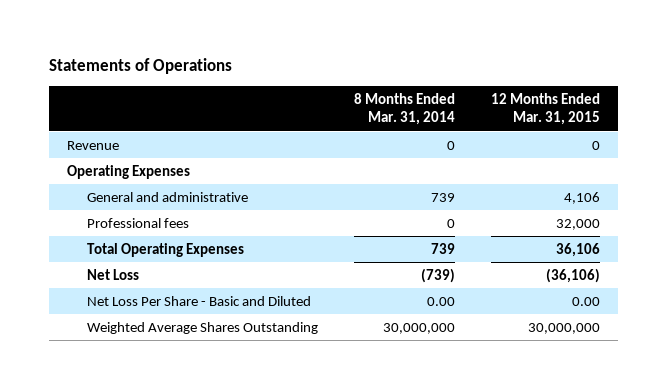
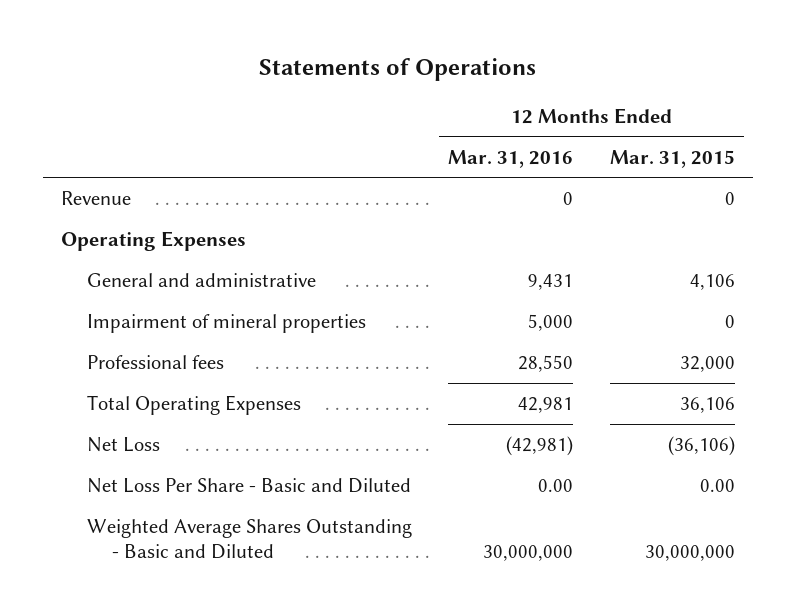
- | 8 Months Ended Mar. 31, 2014 | 12 Months Ended Mar. 31, 2015
+ | 12 Months Ended Mar. 31, 2016 | 12 Months Ended Mar. 31, 2015
+ Impairment of mineral properties | 5,000 | 0
- Weighted Average Shares Outstanding | 30,000,000 | 30,000,000
+ Weighted Average Shares Outstanding - Basic and Diluted | 30,000,000 | 30,000,000

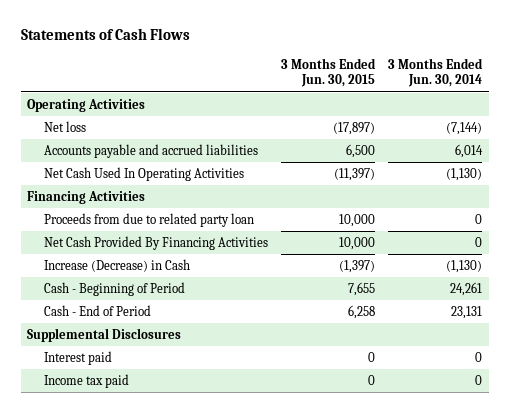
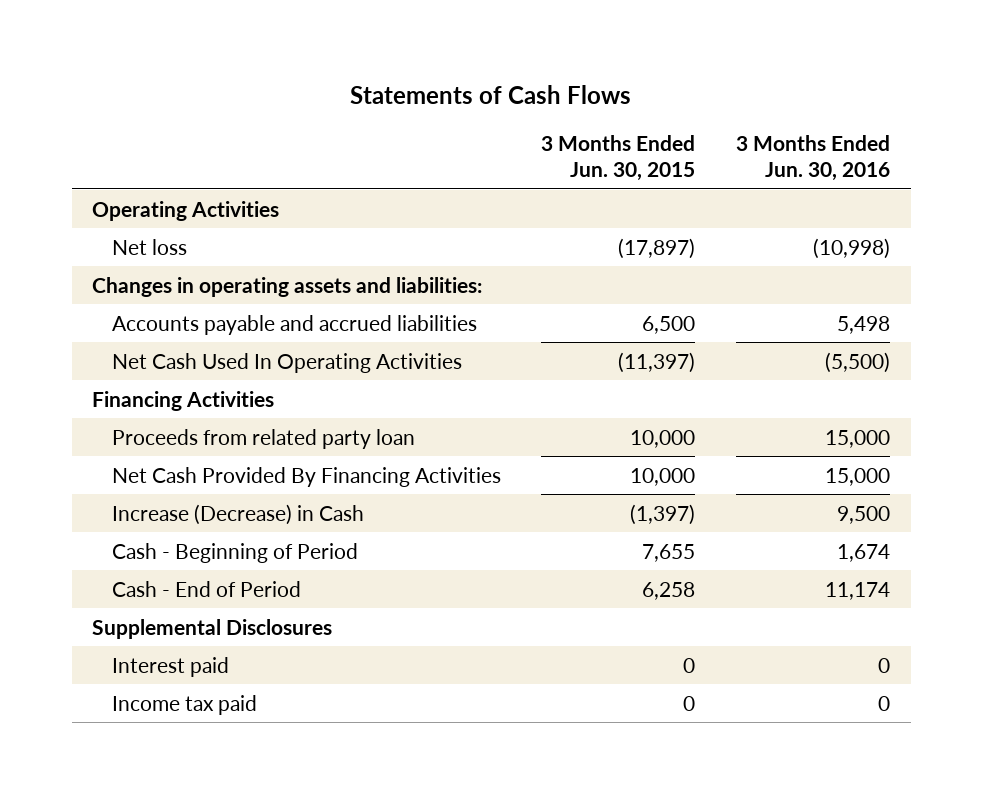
- | 3 Months Ended Jun. 30, 2015 | 3 Months Ended Jun. 30, 2014
+ | 3 Months Ended Jun. 30, 2015 | 3 Months Ended Jun. 30, 2016
+ Changes in operating assets and liabilities:
- Proceeds from due to related party loan | 10,000 | 0
+ Proceeds from related party loan | 10,000 | 15,000

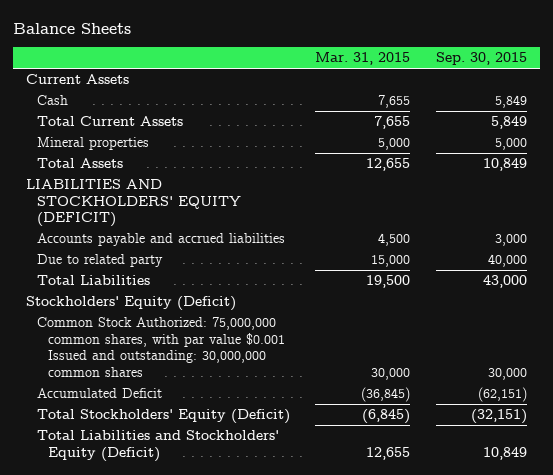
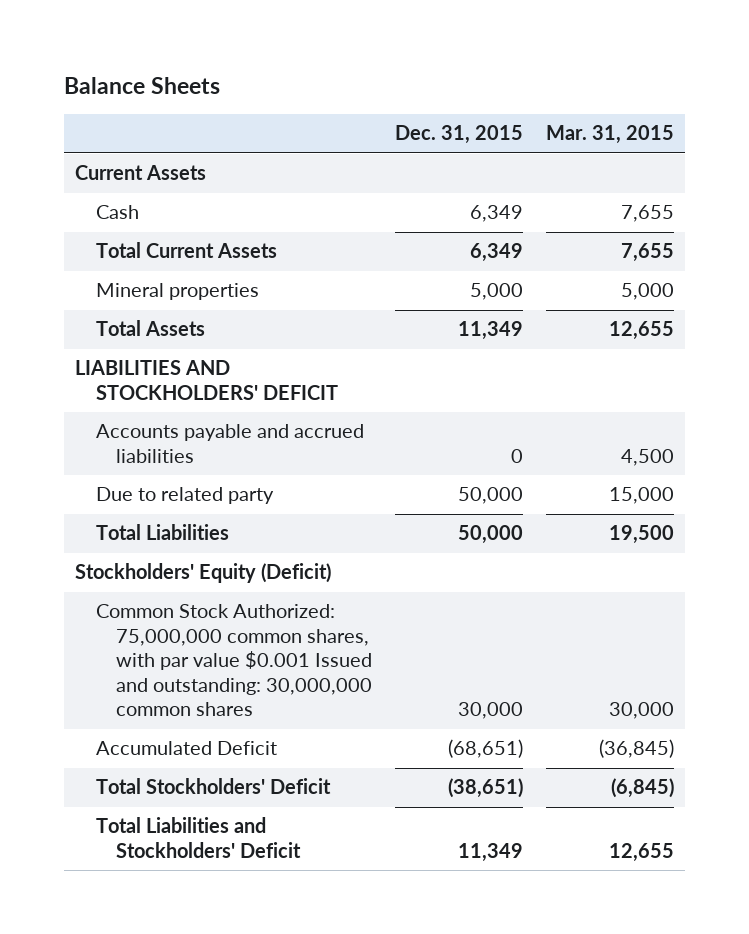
- | Mar. 31, 2015 | Sep. 30, 2015
+ | Dec. 31, 2015 | Mar. 31, 2015
- LIABILITIES AND STOCKHOLDERS' EQUITY (DEFICIT)
+ LIABILITIES AND STOCKHOLDERS' DEFICIT
- Total Stockholders' Equity (Deficit) | (6,845) | (32,151)
- Total Liabilities and Stockholders' Equity (Deficit) | 12,655 | 10,849
+ Total Stockholders' Deficit | (38,651) | (6,845)
+ Total Liabilities and Stockholders' Deficit | 11,349 | 12,655

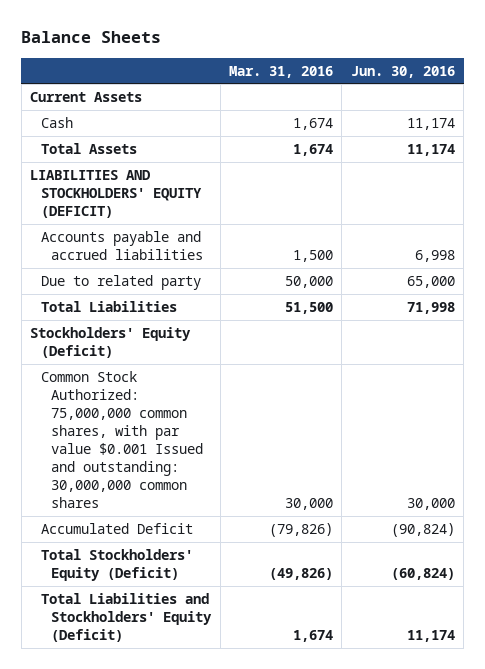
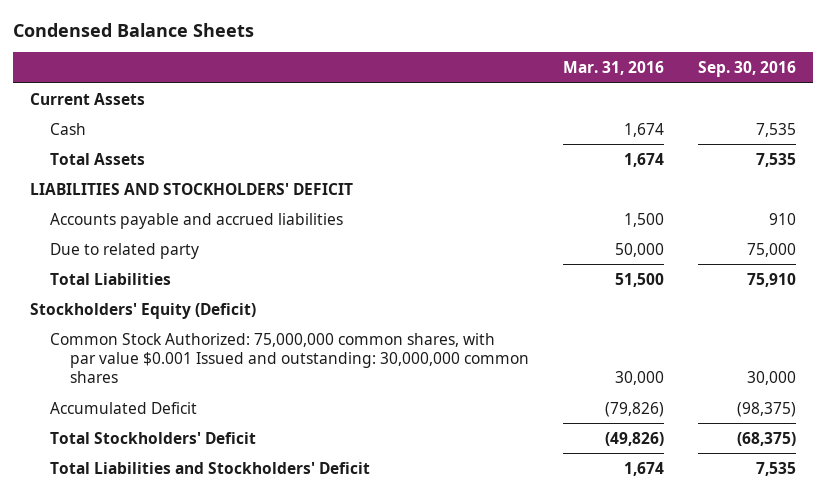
- Balance Sheets
+ Condensed Balance Sheets
- | Mar. 31, 2016 | Jun. 30, 2016
+ | Mar. 31, 2016 | Sep. 30, 2016
- LIABILITIES AND STOCKHOLDERS' EQUITY (DEFICIT)
+ LIABILITIES AND STOCKHOLDERS' DEFICIT
- Total Stockholders' Equity (Deficit) | (49,826) | (60,824)
- Total Liabilities and Stockholders' Equity (Deficit) | 1,674 | 11,174
+ Total Stockholders' Deficit | (49,826) | (68,375)
+ Total Liabilities and Stockholders' Deficit | 1,674 | 7,535

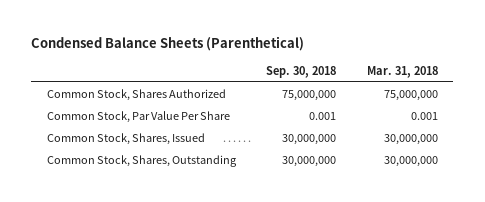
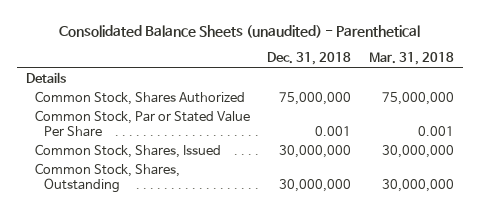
- Condensed Balance Sheets (Parenthetical)
+ Consolidated Balance Sheets (unaudited) - Parenthetical
- | Sep. 30, 2018 | Mar. 31, 2018
+ | Dec. 31, 2018 | Mar. 31, 2018
+ Details
- Common Stock, Par Value Per Share | 0.001 | 0.001
+ Common Stock, Par or Stated Value Per Share | 0.001 | 0.001

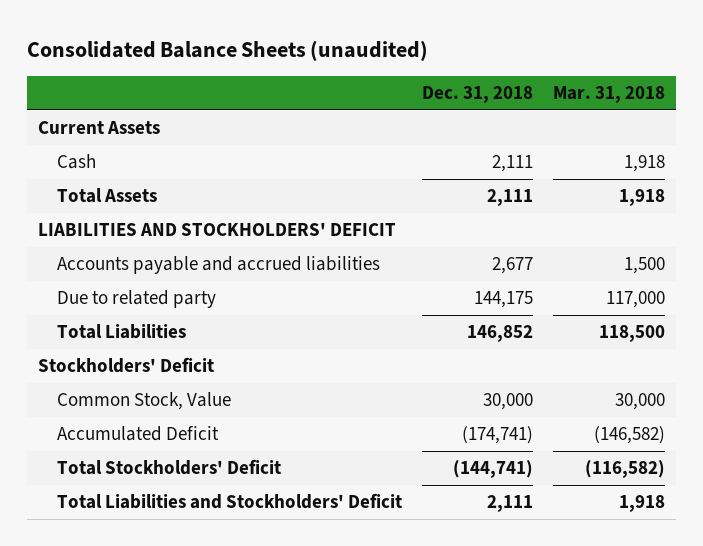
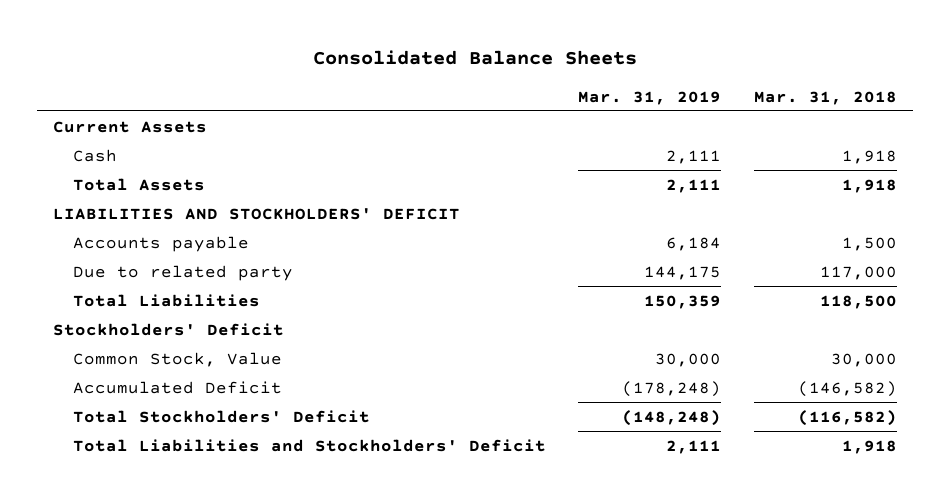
- Consolidated Balance Sheets (unaudited)
+ Consolidated Balance Sheets
- | Dec. 31, 2018 | Mar. 31, 2018
+ | Mar. 31, 2019 | Mar. 31, 2018
- Accounts payable and accrued liabilities | 2,677 | 1,500
+ Accounts payable | 6,184 | 1,500

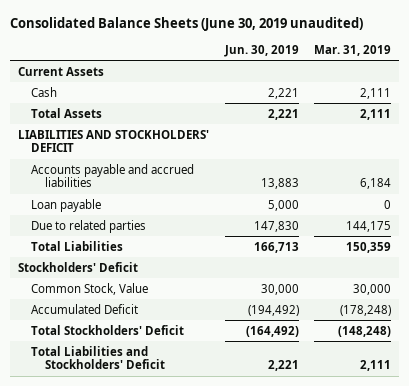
- Consolidated Balance Sheets
+ Consolidated Balance Sheets (June 30, 2019 unaudited)
- | Mar. 31, 2019 | Mar. 31, 2018
+ | Jun. 30, 2019 | Mar. 31, 2019
- Accounts payable | 6,184 | 1,500
- Due to related party | 144,175 | 117,000
+ Accounts payable and accrued liabilities | 13,883 | 6,184
+ Loan payable | 5,000 | 0
+ Due to related parties | 147,830 | 144,175

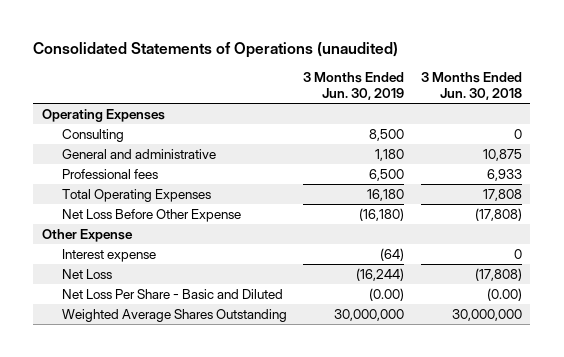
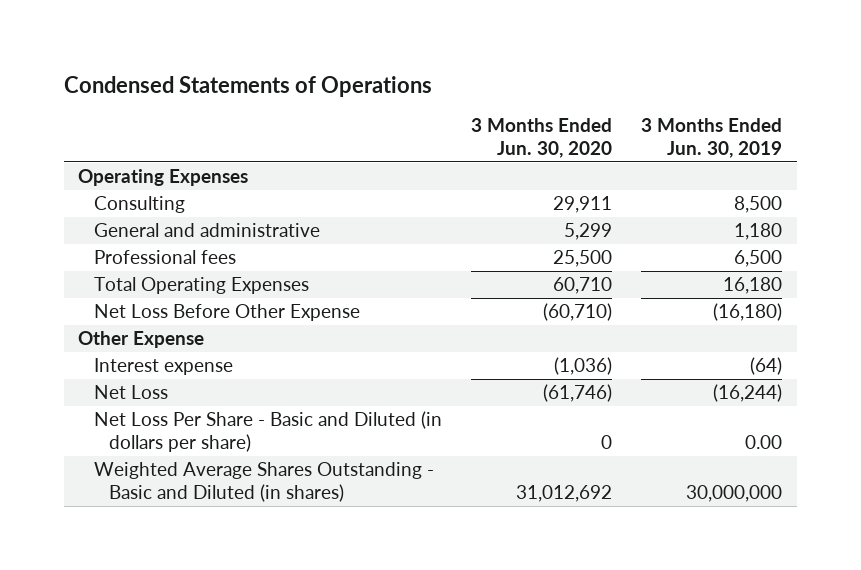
- Consolidated Statements of Operations (unaudited)
+ Condensed Statements of Operations
- | 3 Months Ended Jun. 30, 2019 | 3 Months Ended Jun. 30, 2018
+ | 3 Months Ended Jun. 30, 2020 | 3 Months Ended Jun. 30, 2019
- Net Loss Per Share - Basic and Diluted | (0.00) | (0.00)
- Weighted Average Shares Outstanding | 30,000,000 | 30,000,000
+ Net Loss Per Share - Basic and Diluted (in dollars per share) | 0 | 0.00
+ Weighted Average Shares Outstanding - Basic and Diluted (in shares) | 31,012,692 | 30,000,000

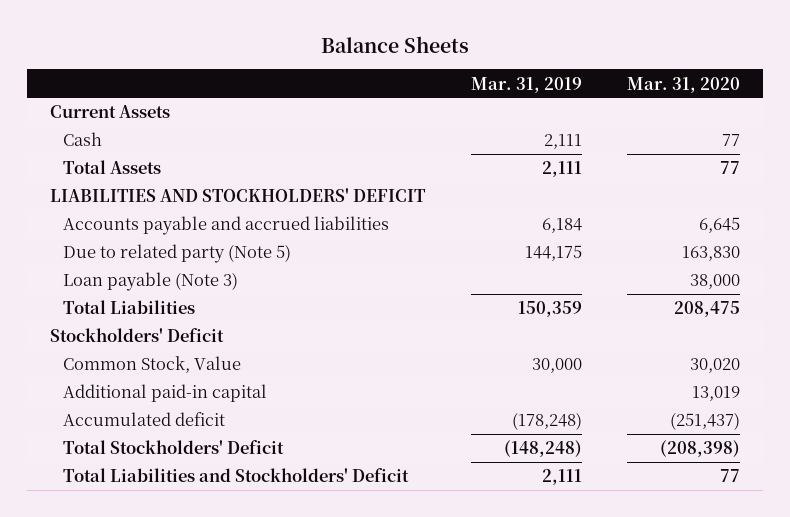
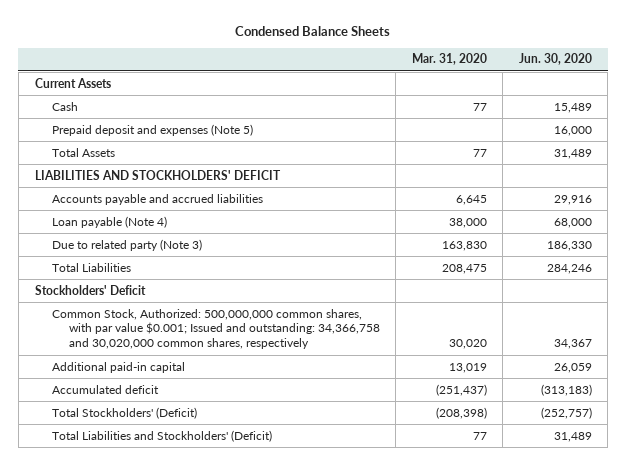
- Balance Sheets
+ Condensed Balance Sheets
- | Mar. 31, 2019 | Mar. 31, 2020
+ | Mar. 31, 2020 | Jun. 30, 2020
+ Prepaid deposit and expenses (Note 5) | | 16,000
- Due to related party (Note 5) | 144,175 | 163,830
- Loan payable (Note 3) | | 38,000
+ Loan payable (Note 4) | 38,000 | 68,000
+ Due to related party (Note 3) | 163,830 | 186,330
- Common Stock, Value | 30,000 | 30,020
+ Common Stock, Authorized: 500,000,000 common shares, with par value $0.001; Issued and outstanding: 34,366,758 and 30,020,000 common shares, respectively | 30,020 | 34,367
- Total Stockholders' Deficit | (148,248) | (208,398)
- Total Liabilities and Stockholders' Deficit | 2,111 | 77
+ Total Stockholders' (Deficit) | (208,398) | (252,757)
+ Total Liabilities and Stockholders' (Deficit) | 77 | 31,489

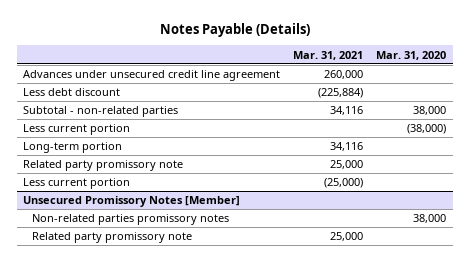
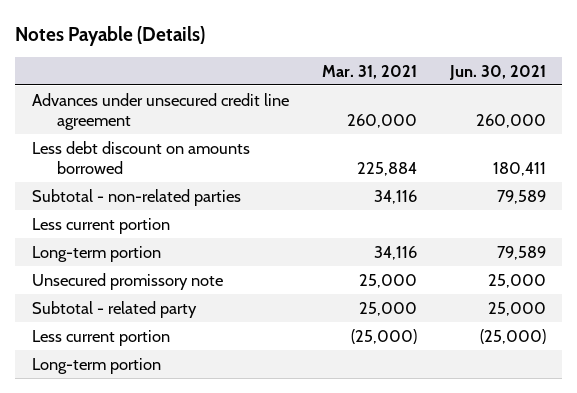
- | Mar. 31, 2021 | Mar. 31, 2020
+ | Mar. 31, 2021 | Jun. 30, 2021
- Less debt discount | (225,884) |
+ Less debt discount on amounts borrowed | 225,884 | 180,411
- Related party promissory note | 25,000 |
+ Unsecured promissory note | 25,000 | 25,000
+ Subtotal - related party | 25,000 | 25,000
- Unsecured Promissory Notes [Member]
- Non-related parties promissory notes | | 38,000
- Related party promissory note | 25,000 |
+ Long-term portion

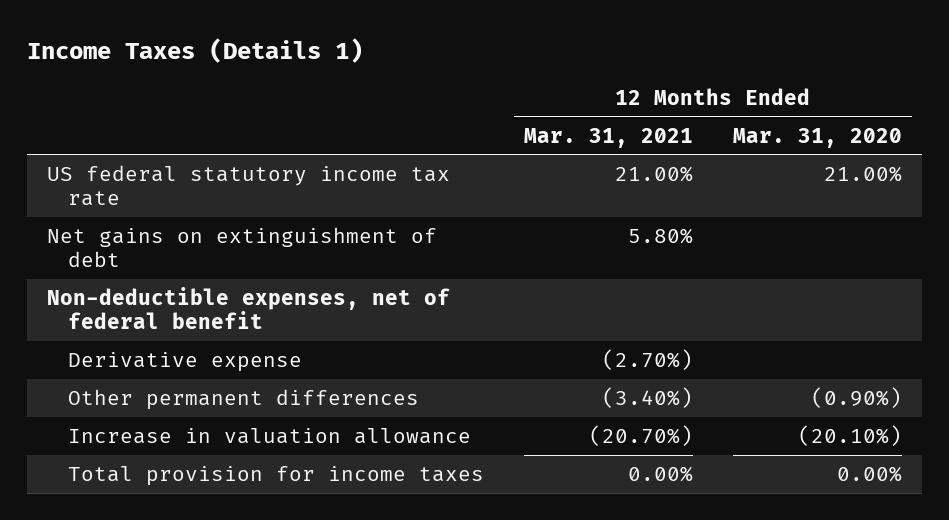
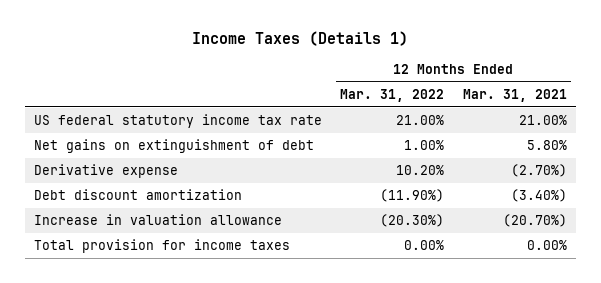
- | 12 Months Ended Mar. 31, 2021 | 12 Months Ended Mar. 31, 2020
+ | 12 Months Ended Mar. 31, 2022 | 12 Months Ended Mar. 31, 2021
- Non-deductible expenses, net of federal benefit
- Other permanent differences | (3.40%) | (0.90%)
+ Debt discount amortization | (11.90%) | (3.40%)

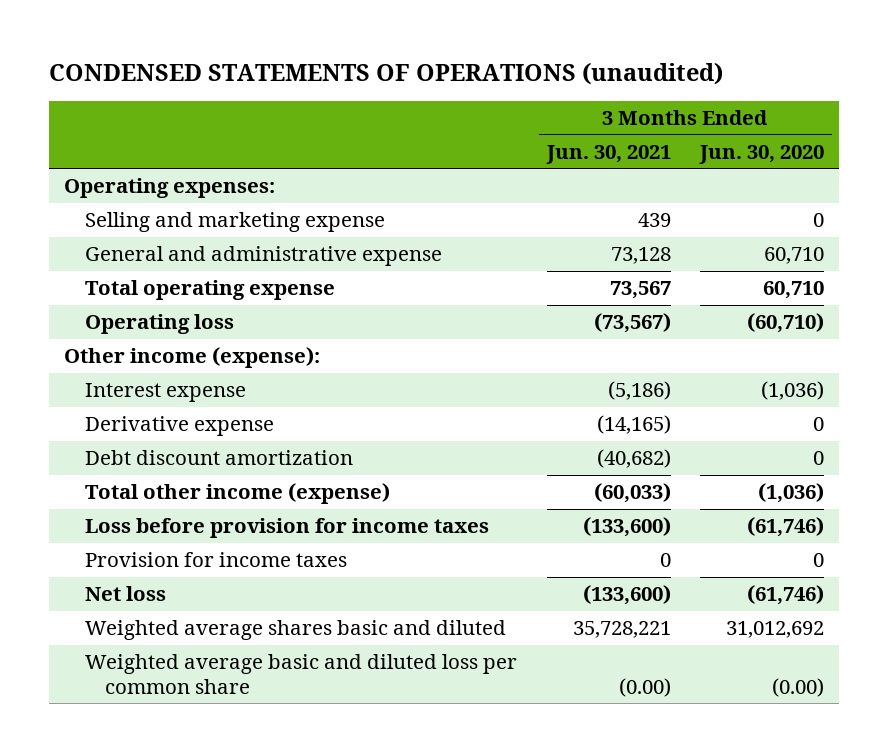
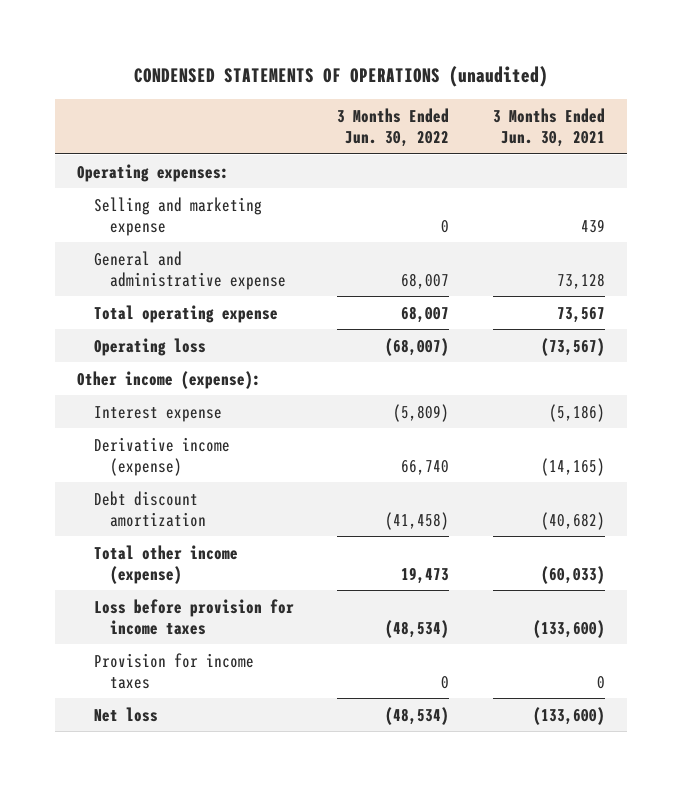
- | 3 Months Ended Jun. 30, 2021 | 3 Months Ended Jun. 30, 2020
+ | 3 Months Ended Jun. 30, 2022 | 3 Months Ended Jun. 30, 2021
- Derivative expense | (14,165) | 0
+ Derivative income (expense) | 66,740 | (14,165)
- Weighted average shares basic and diluted | 35,728,221 | 31,012,692
- Weighted average basic and diluted loss per common share | (0.00) | (0.00)

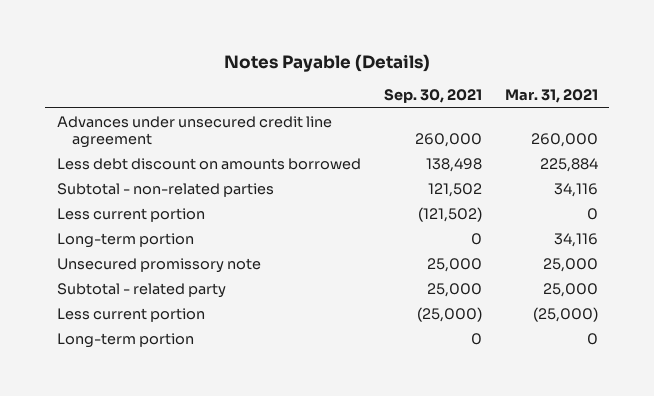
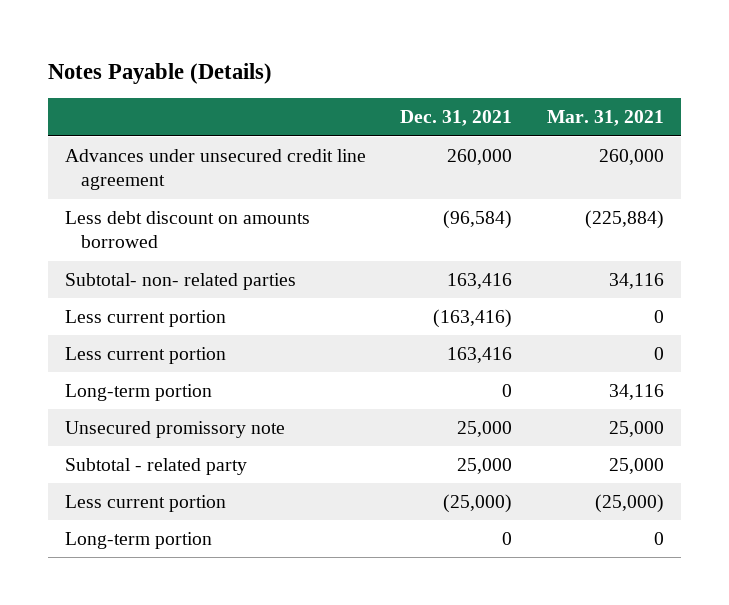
- | Sep. 30, 2021 | Mar. 31, 2021
+ | Dec. 31, 2021 | Mar. 31, 2021
- Less debt discount on amounts borrowed | 138,498 | 225,884
- Subtotal - non-related parties | 121,502 | 34,116
+ Less debt discount on amounts borrowed | (96,584) | (225,884)
+ Subtotal- non- related parties | 163,416 | 34,116
+ Less current portion | 163,416 | 0

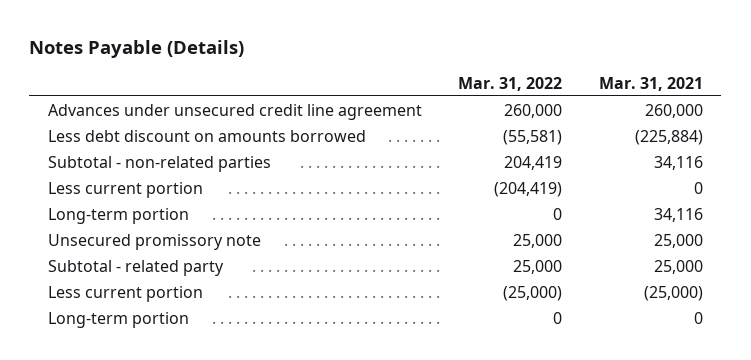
- | Dec. 31, 2021 | Mar. 31, 2021
+ | Mar. 31, 2022 | Mar. 31, 2021
- Subtotal- non- related parties | 163,416 | 34,116
- Less current portion | (163,416) | 0
+ Subtotal - non-related parties | 204,419 | 34,116

